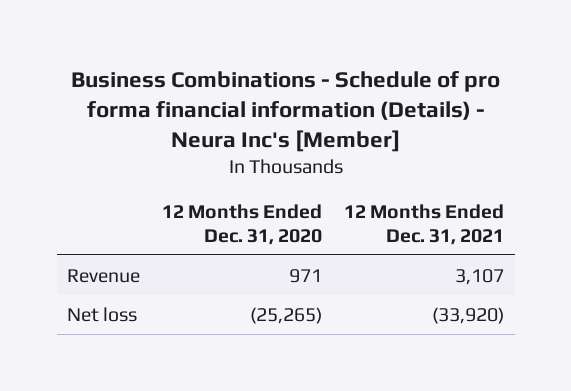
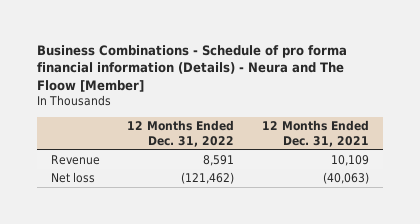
- Business Combinations - Schedule of pro forma financial information (Details) - Neura Inc's [Member]
+ Business Combinations - Schedule of pro forma financial information (Details) - Neura and The Floow [Member]
- | 12 Months Ended Dec. 31, 2020 | 12 Months Ended Dec. 31, 2021
+ | 12 Months Ended Dec. 31, 2022 | 12 Months Ended Dec. 31, 2021
- Revenue | 971 | 3,107
- Net loss | (25,265) | (33,920)
+ Revenue | 8,591 | 10,109
+ Net loss | (121,462) | (40,063)

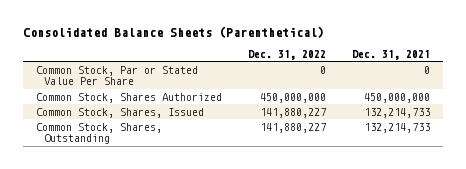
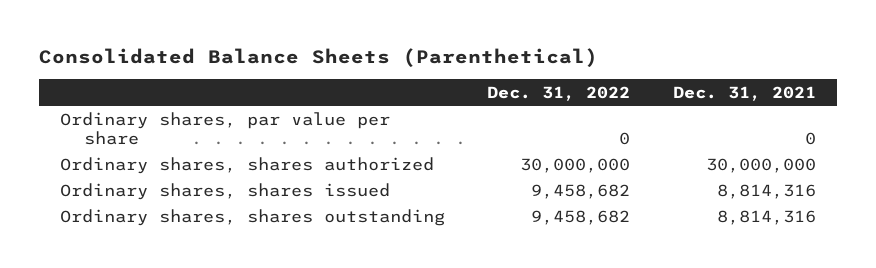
- Common Stock, Par or Stated Value Per Share | 0 | 0
- Common Stock, Shares Authorized | 450,000,000 | 450,000,000
- Common Stock, Shares, Issued | 141,880,227 | 132,214,733
- Common Stock, Shares, Outstanding | 141,880,227 | 132,214,733
+ Ordinary shares, par value per share | 0 | 0
+ Ordinary shares, shares authorized | 30,000,000 | 30,000,000
+ Ordinary shares, shares issued | 9,458,682 | 8,814,316
+ Ordinary shares, shares outstanding | 9,458,682 | 8,814,316

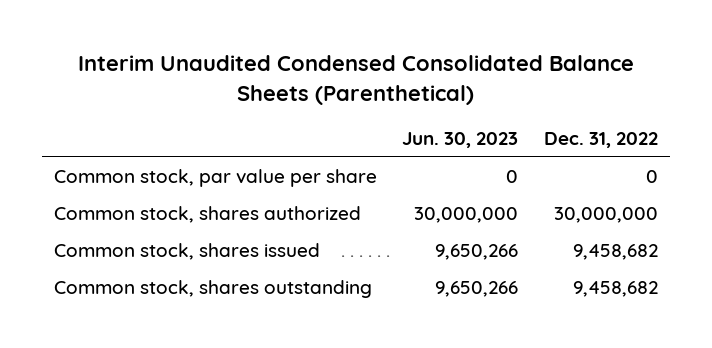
- Consolidated Balance Sheets (Parenthetical)
+ Interim Unaudited Condensed Consolidated Balance Sheets (Parenthetical)
- | Dec. 31, 2022 | Dec. 31, 2021
+ | Jun. 30, 2023 | Dec. 31, 2022
- Ordinary shares, par value per share | 0 | 0
- Ordinary shares, shares authorized | 30,000,000 | 30,000,000
- Ordinary shares, shares issued | 9,458,682 | 8,814,316
- Ordinary shares, shares outstanding | 9,458,682 | 8,814,316
+ Common stock, par value per share | 0 | 0
+ Common stock, shares authorized | 30,000,000 | 30,000,000
+ Common stock, shares issued | 9,650,266 | 9,458,682
+ Common stock, shares outstanding | 9,650,266 | 9,458,682

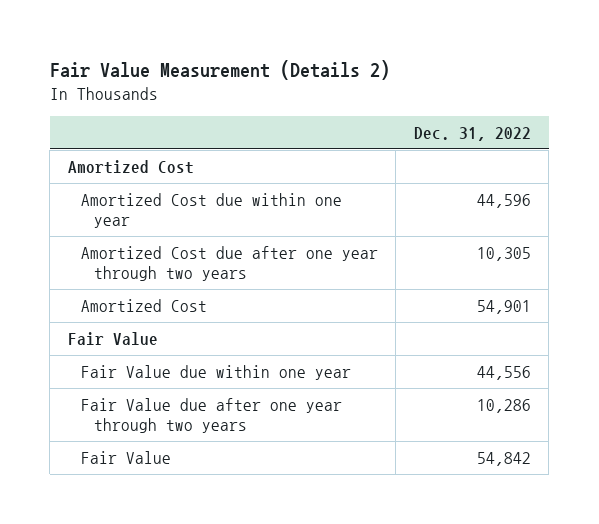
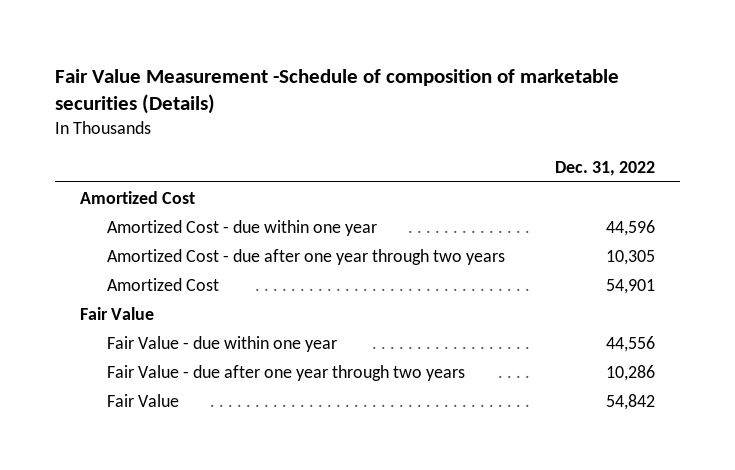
- Fair Value Measurement (Details 2)
+ Fair Value Measurement -Schedule of composition of marketable securities (Details)
- Amortized Cost due within one year | 44,596
- Amortized Cost due after one year through two years | 10,305
+ Amortized Cost - due within one year | 44,596
+ Amortized Cost - due after one year through two years | 10,305
- Fair Value due within one year | 44,556
- Fair Value due after one year through two years | 10,286
+ Fair Value - due within one year | 44,556
+ Fair Value - due after one year through two years | 10,286

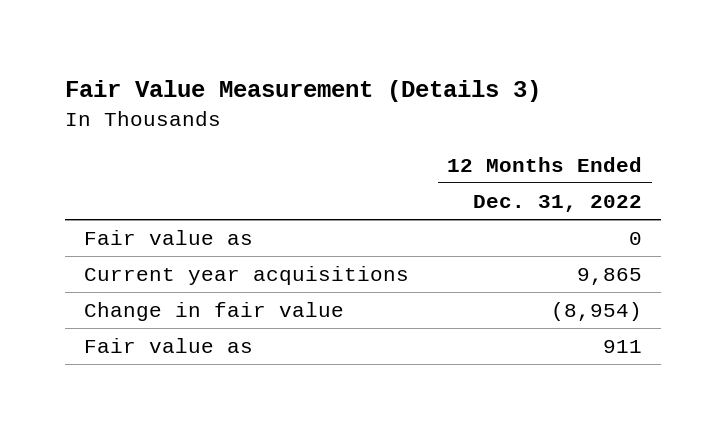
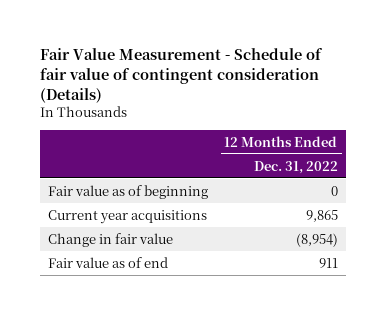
- Fair Value Measurement (Details 3)
+ Fair Value Measurement - Schedule of fair value of contingent consideration (Details)
- Fair value as | 0
+ Fair value as of beginning | 0
- Fair value as | 911
+ Fair value as of end | 911

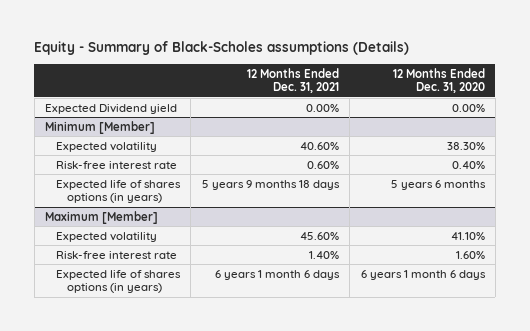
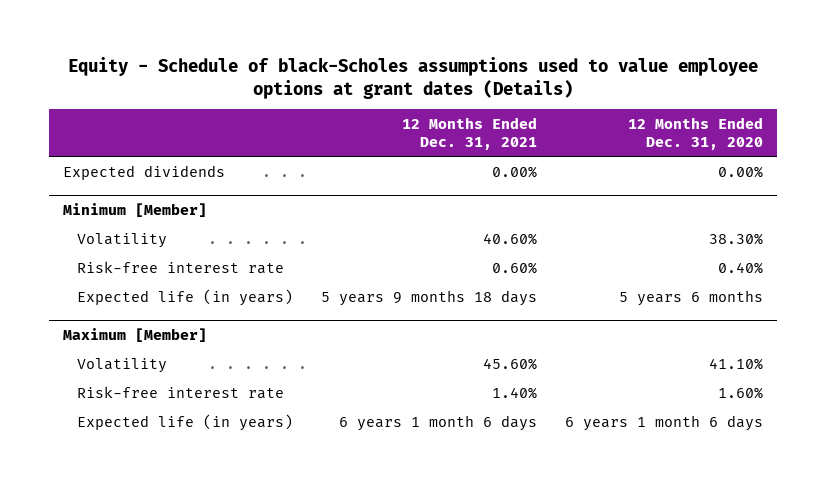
- Equity - Summary of Black-Scholes assumptions (Details)
+ Equity - Schedule of black-Scholes assumptions used to value employee options at grant dates (Details)
- Expected Dividend yield | 0.00% | 0.00%
+ Expected dividends | 0.00% | 0.00%
@ Minimum [Member]
- Expected volatility | 40.60% | 38.30%
+ Volatility | 40.60% | 38.30%
- Expected life of shares options (in years) | 5 years 9 months 18 days | 5 years 6 months
+ Expected life (in years) | 5 years 9 months 18 days | 5 years 6 months
@ Maximum [Member]
- Expected volatility | 45.60% | 41.10%
+ Volatility | 45.60% | 41.10%
- Expected life of shares options (in years) | 6 years 1 month 6 days | 6 years 1 month 6 days
+ Expected life (in years) | 6 years 1 month 6 days | 6 years 1 month 6 days

